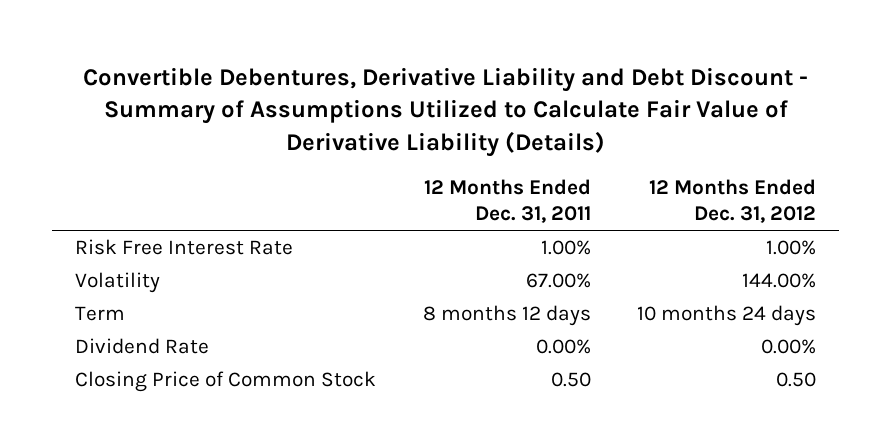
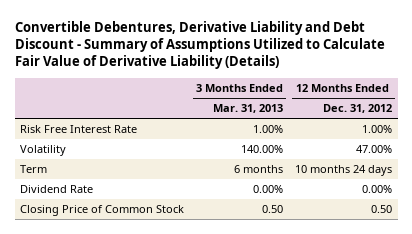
- | 12 Months Ended Dec. 31, 2011 | 12 Months Ended Dec. 31, 2012
+ | 3 Months Ended Mar. 31, 2013 | 12 Months Ended Dec. 31, 2012
- Volatility | 67.00% | 144.00%
+ Volatility | 140.00% | 47.00%

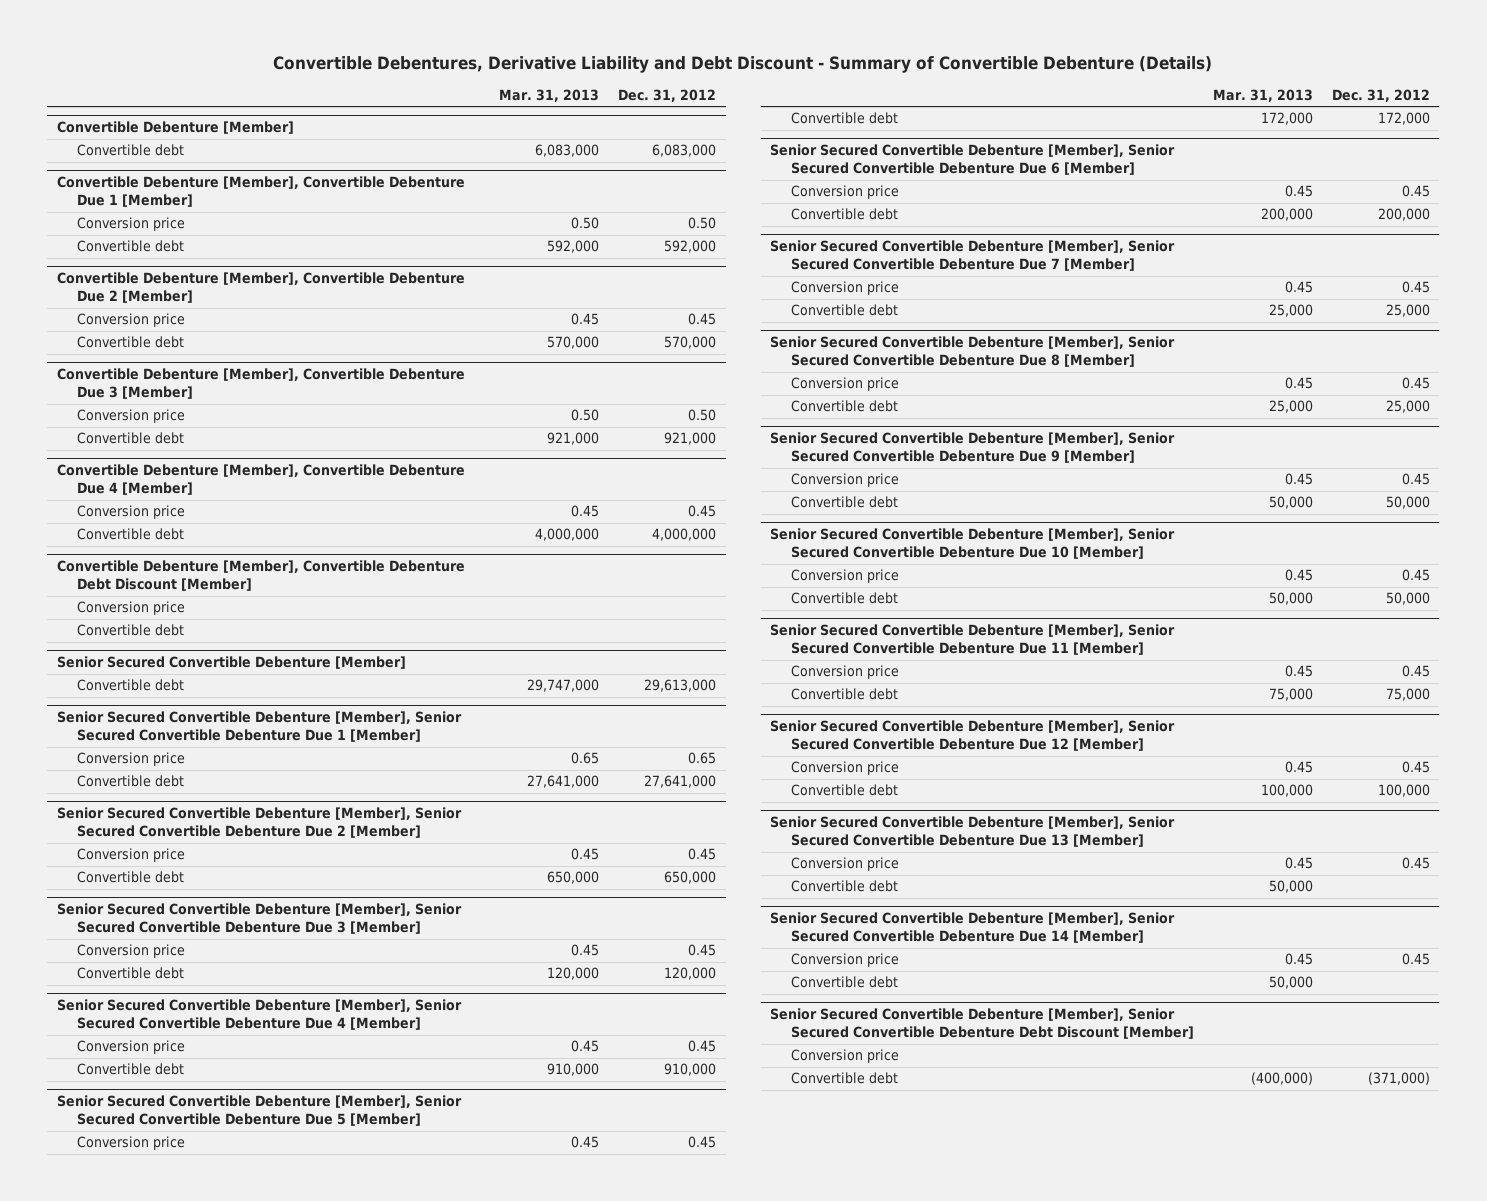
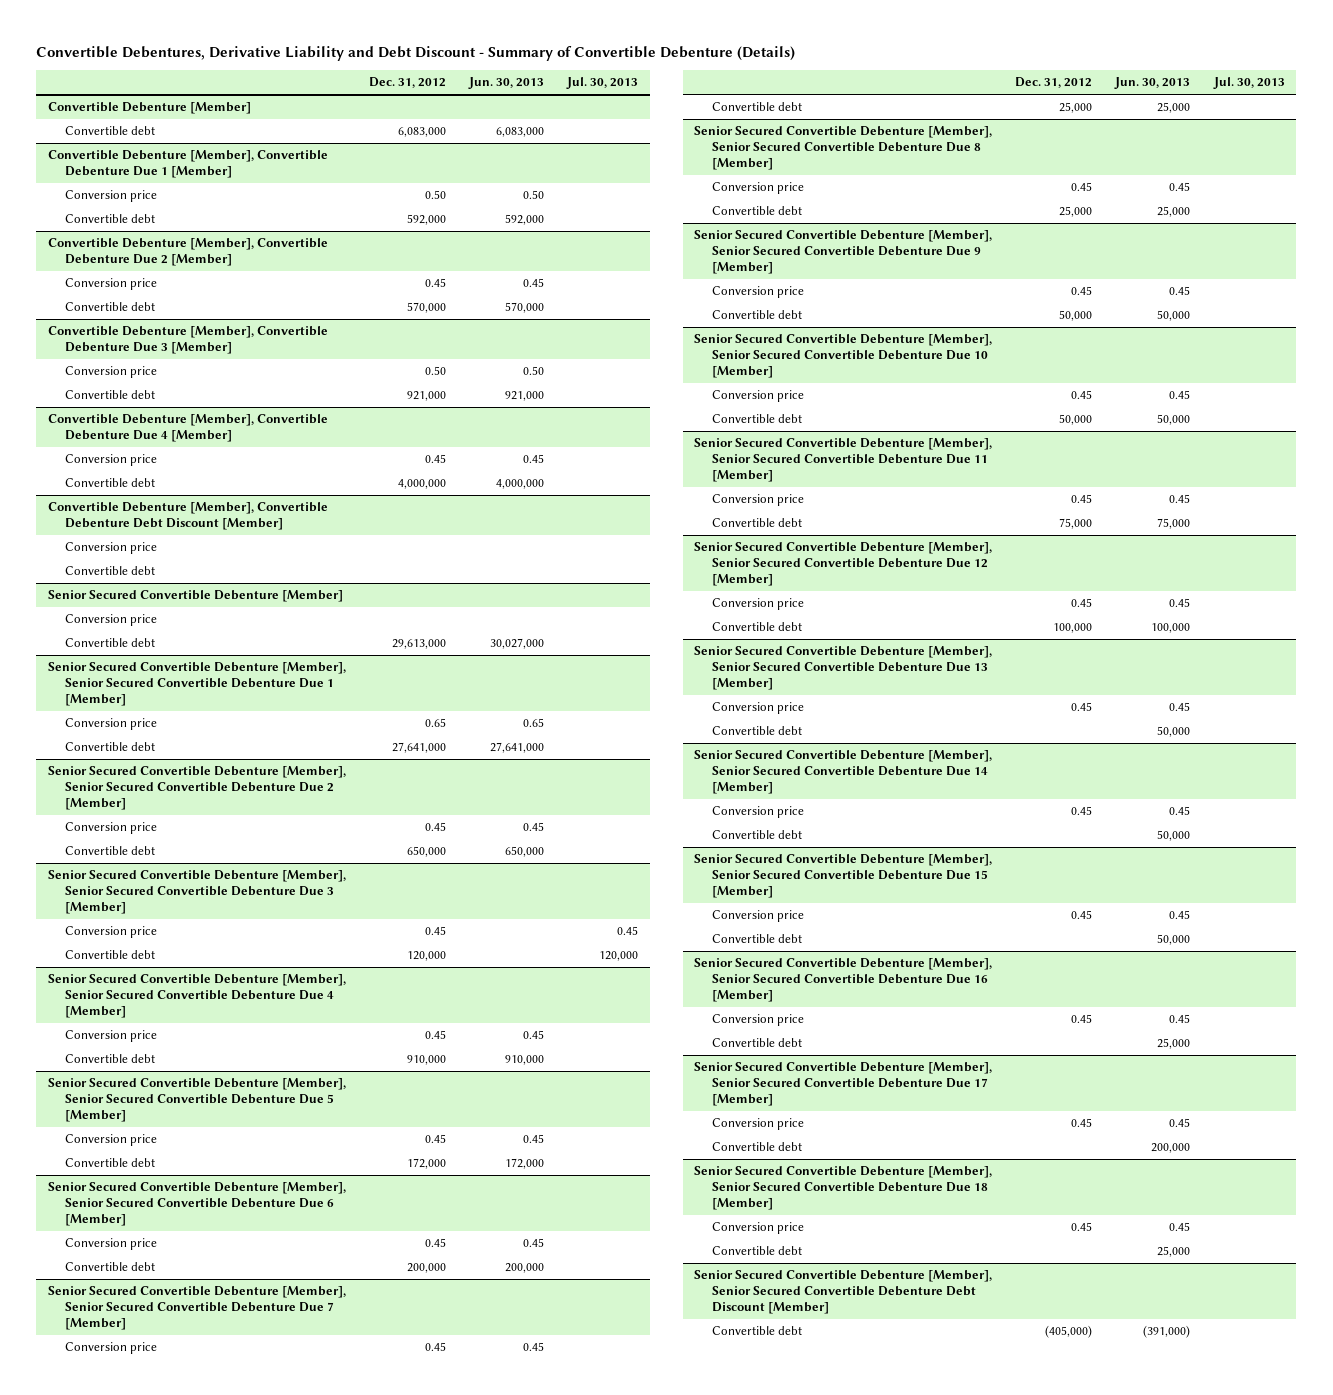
- | Mar. 31, 2013 | Dec. 31, 2012
+ | Dec. 31, 2012 | Jun. 30, 2013 | Jul. 30, 2013
@ Senior Secured Convertible Debenture [Member]
+ Conversion price
+ Senior Secured Convertible Debenture [Member], Senior Secured Convertible Debenture Due 15 [Member]
+ Conversion price | 0.45 | 0.45 |
+ Convertible debt | | 50,000 |
+ Senior Secured Convertible Debenture [Member], Senior Secured Convertible Debenture Due 16 [Member]
+ Conversion price | 0.45 | 0.45 |
+ Convertible debt | | 25,000 |
+ Senior Secured Convertible Debenture [Member], Senior Secured Convertible Debenture Due 17 [Member]
+ Conversion price | 0.45 | 0.45 |
+ Convertible debt | | 200,000 |
+ Senior Secured Convertible Debenture [Member], Senior Secured Convertible Debenture Due 18 [Member]
+ Conversion price | 0.45 | 0.45 |
+ Convertible debt | | 25,000 |
@ Senior Secured Convertible Debenture [Member], Senior Secured Convertible Debenture Debt Discount [Member]
- Conversion price
- Convertible debt | (400,000) | (371,000)
+ Convertible debt | (405,000) | (391,000) |

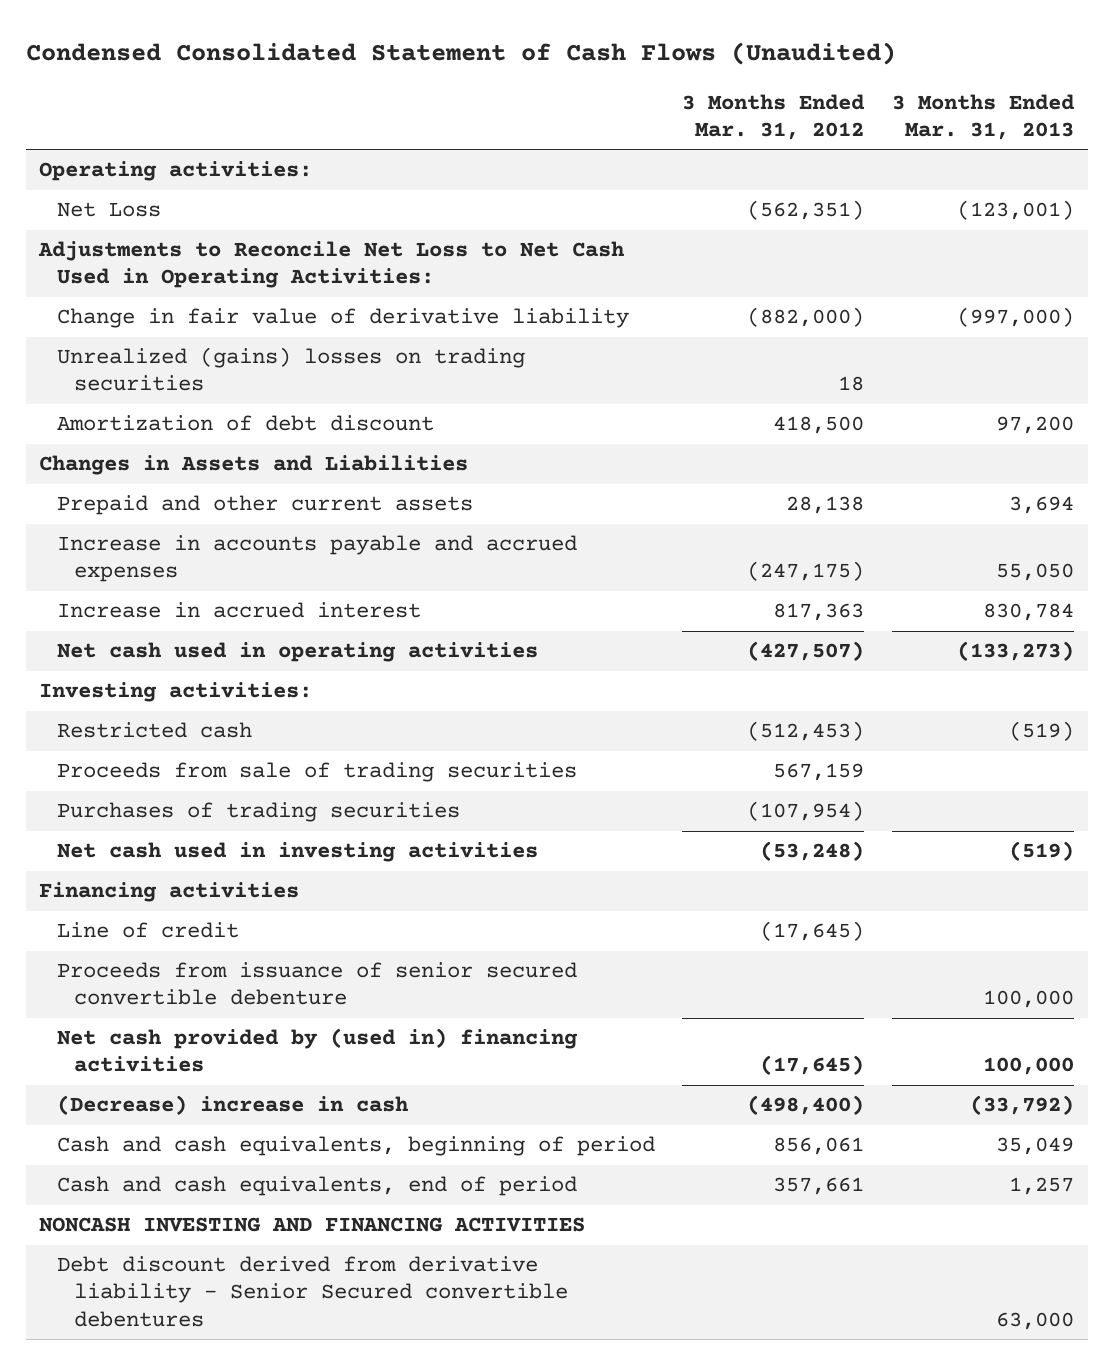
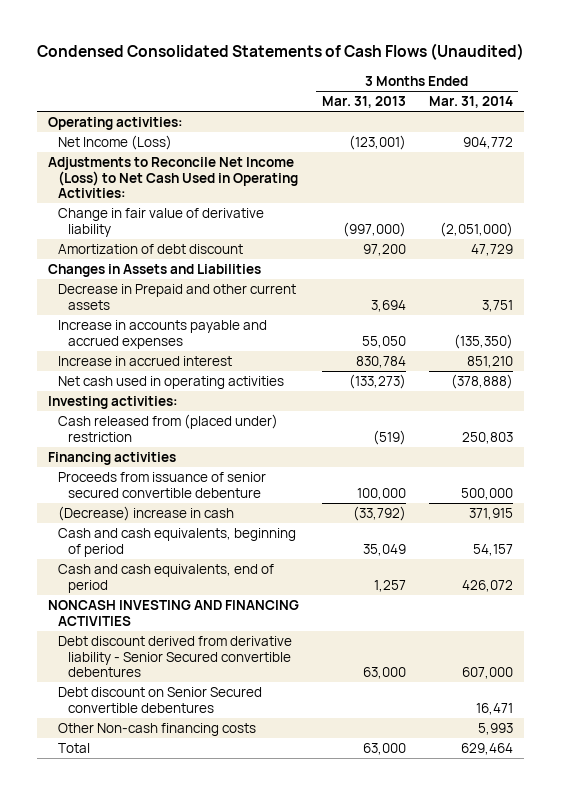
- Condensed Consolidated Statement of Cash Flows (Unaudited)
+ Condensed Consolidated Statements of Cash Flows (Unaudited)
- | 3 Months Ended Mar. 31, 2012 | 3 Months Ended Mar. 31, 2013
+ | 3 Months Ended Mar. 31, 2013 | 3 Months Ended Mar. 31, 2014
- Net Loss | (562,351) | (123,001)
- Adjustments to Reconcile Net Loss to Net Cash Used in Operating Activities:
+ Net Income (Loss) | (123,001) | 904,772
+ Adjustments to Reconcile Net Income (Loss) to Net Cash Used in Operating Activities:
- Unrealized (gains) losses on trading securities | 18 |
- Prepaid and other current assets | 28,138 | 3,694
+ Decrease in Prepaid and other current assets | 3,694 | 3,751
- Restricted cash | (512,453) | (519)
- Proceeds from sale of trading securities | 567,159 |
- Purchases of trading securities | (107,954) |
- Net cash used in investing activities | (53,248) | (519)
+ Cash released from (placed under) restriction | (519) | 250,803
- Line of credit | (17,645) |
- Net cash provided by (used in) financing activities | (17,645) | 100,000
+ Debt discount on Senior Secured convertible debentures | | 16,471
+ Other Non-cash financing costs | | 5,993
+ Total | 63,000 | 629,464

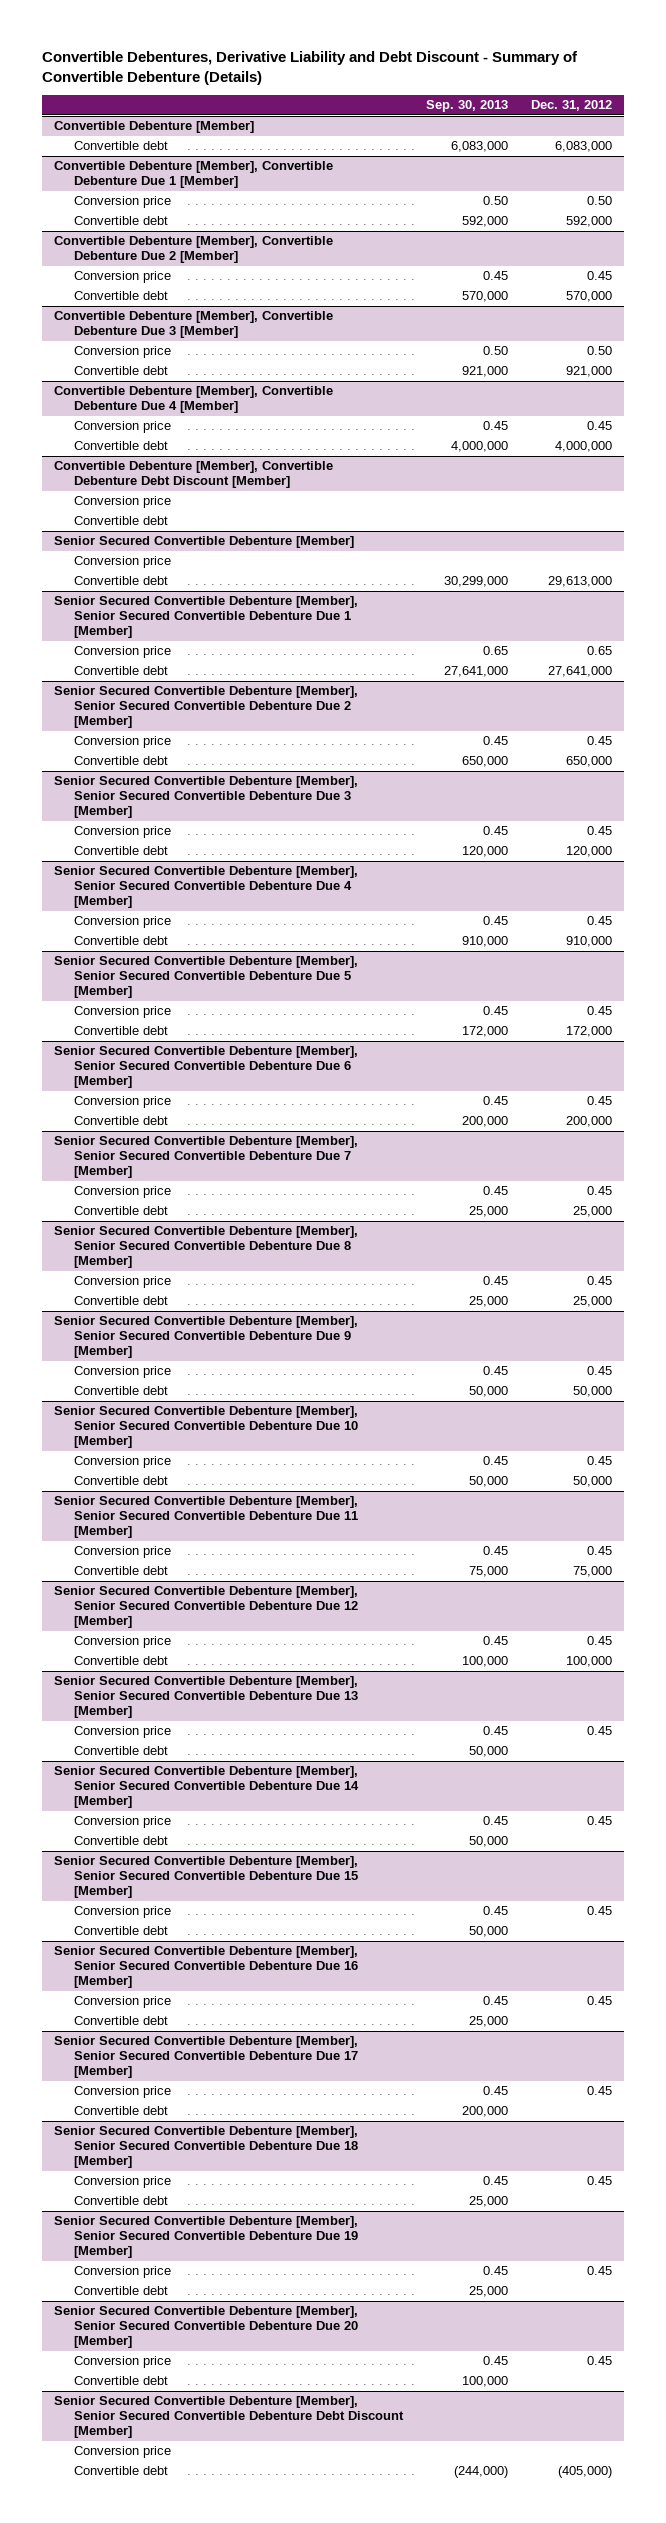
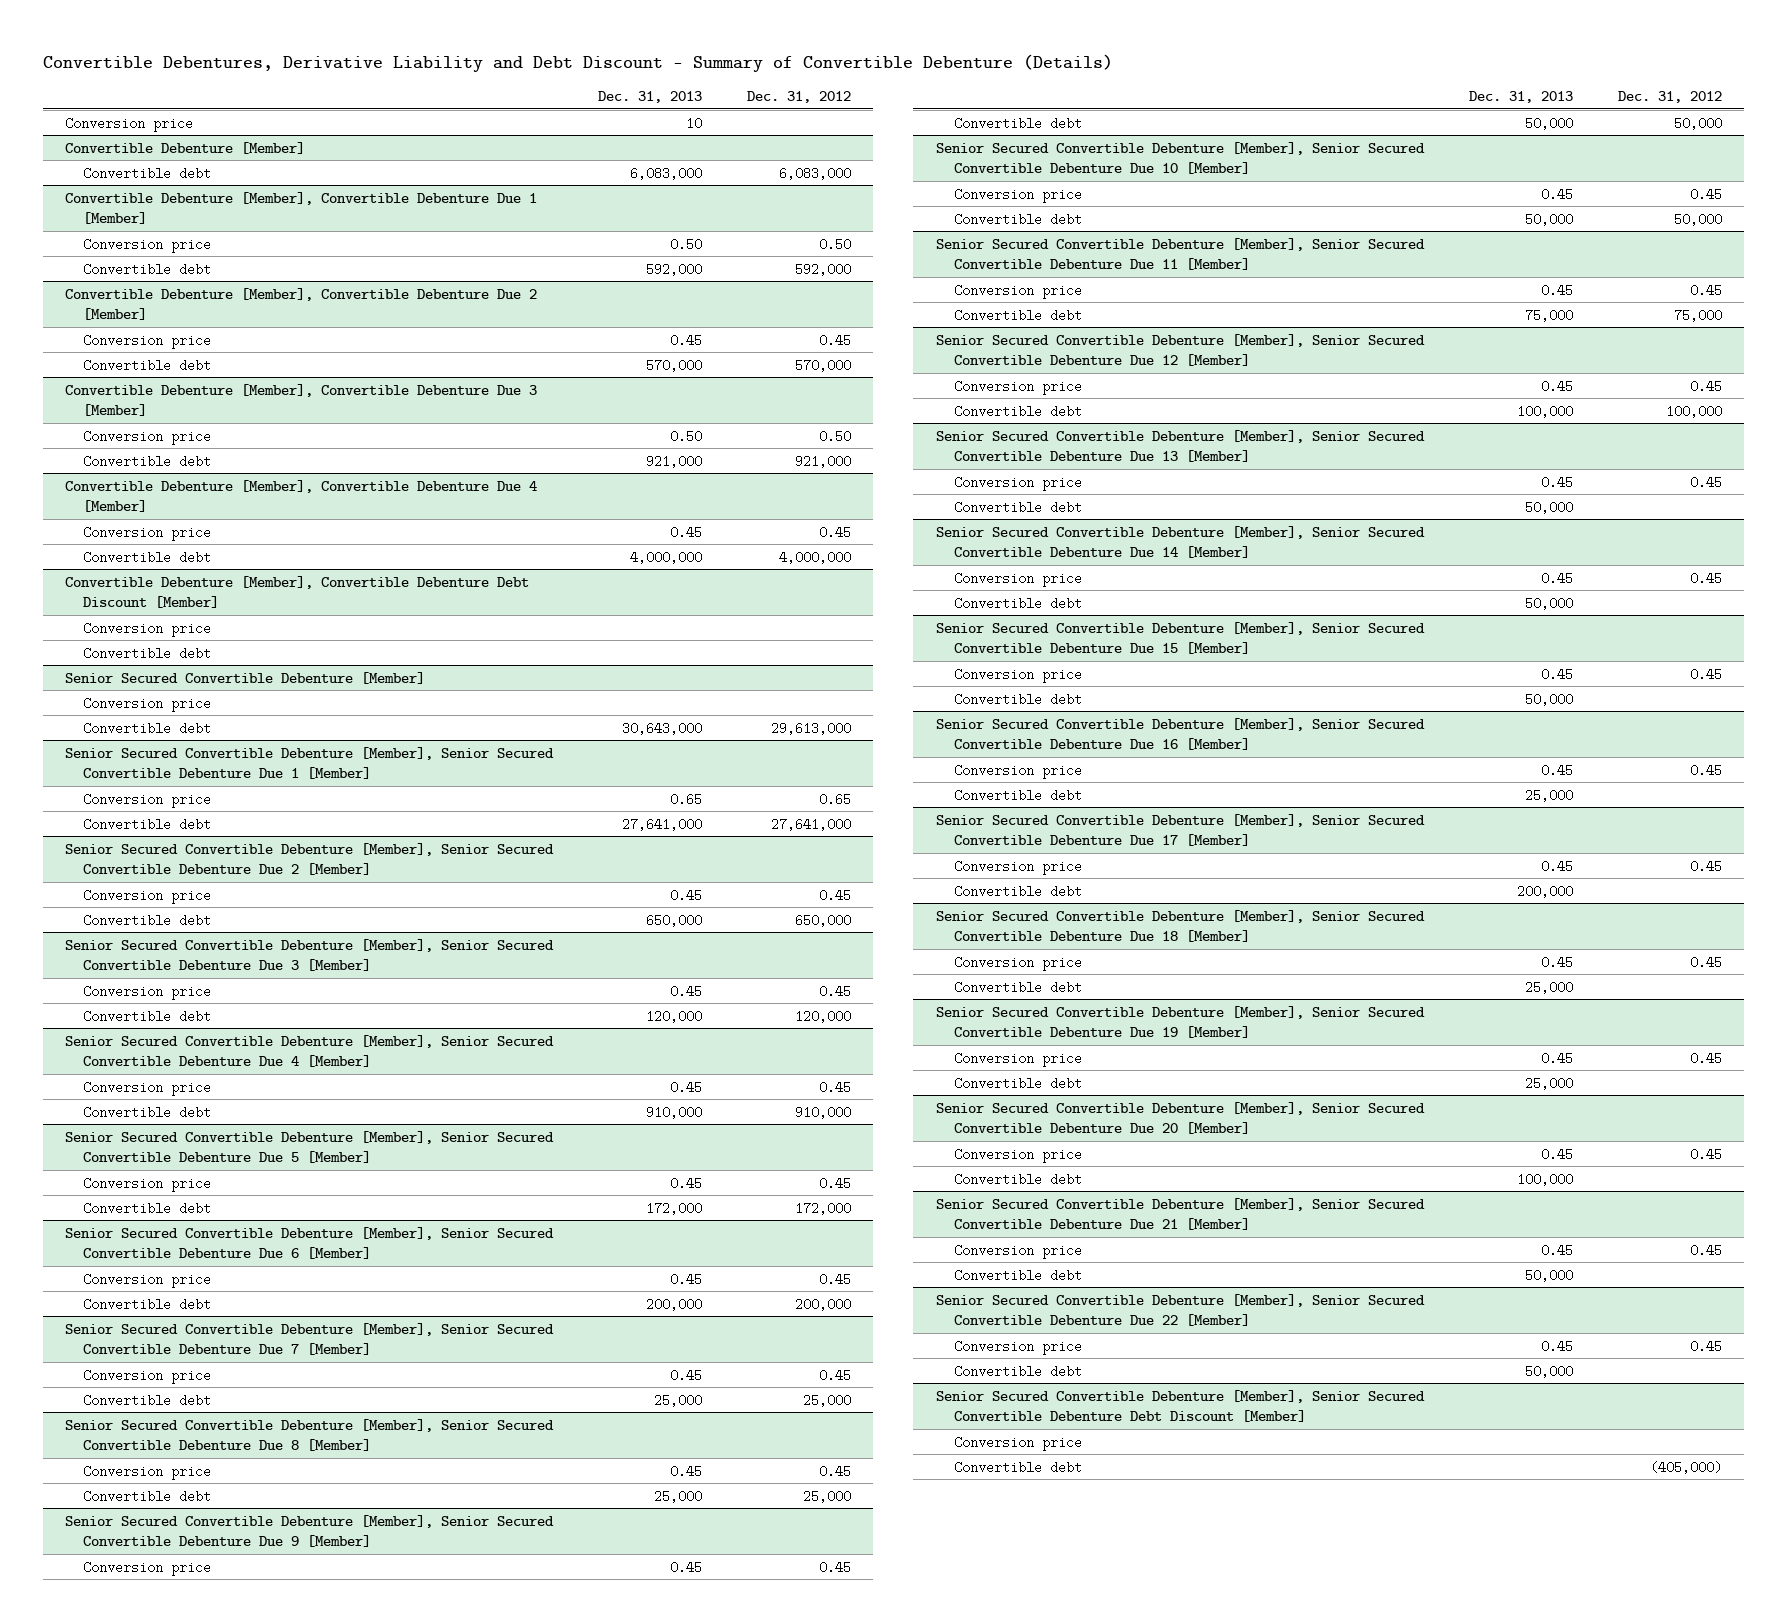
- | Sep. 30, 2013 | Dec. 31, 2012
+ | Dec. 31, 2013 | Dec. 31, 2012
+ Conversion price | 10 |
+ Senior Secured Convertible Debenture [Member], Senior Secured Convertible Debenture Due 21 [Member]
+ Conversion price | 0.45 | 0.45
+ Convertible debt | 50,000 |
+ Senior Secured Convertible Debenture [Member], Senior Secured Convertible Debenture Due 22 [Member]
+ Conversion price | 0.45 | 0.45
+ Convertible debt | 50,000 |

